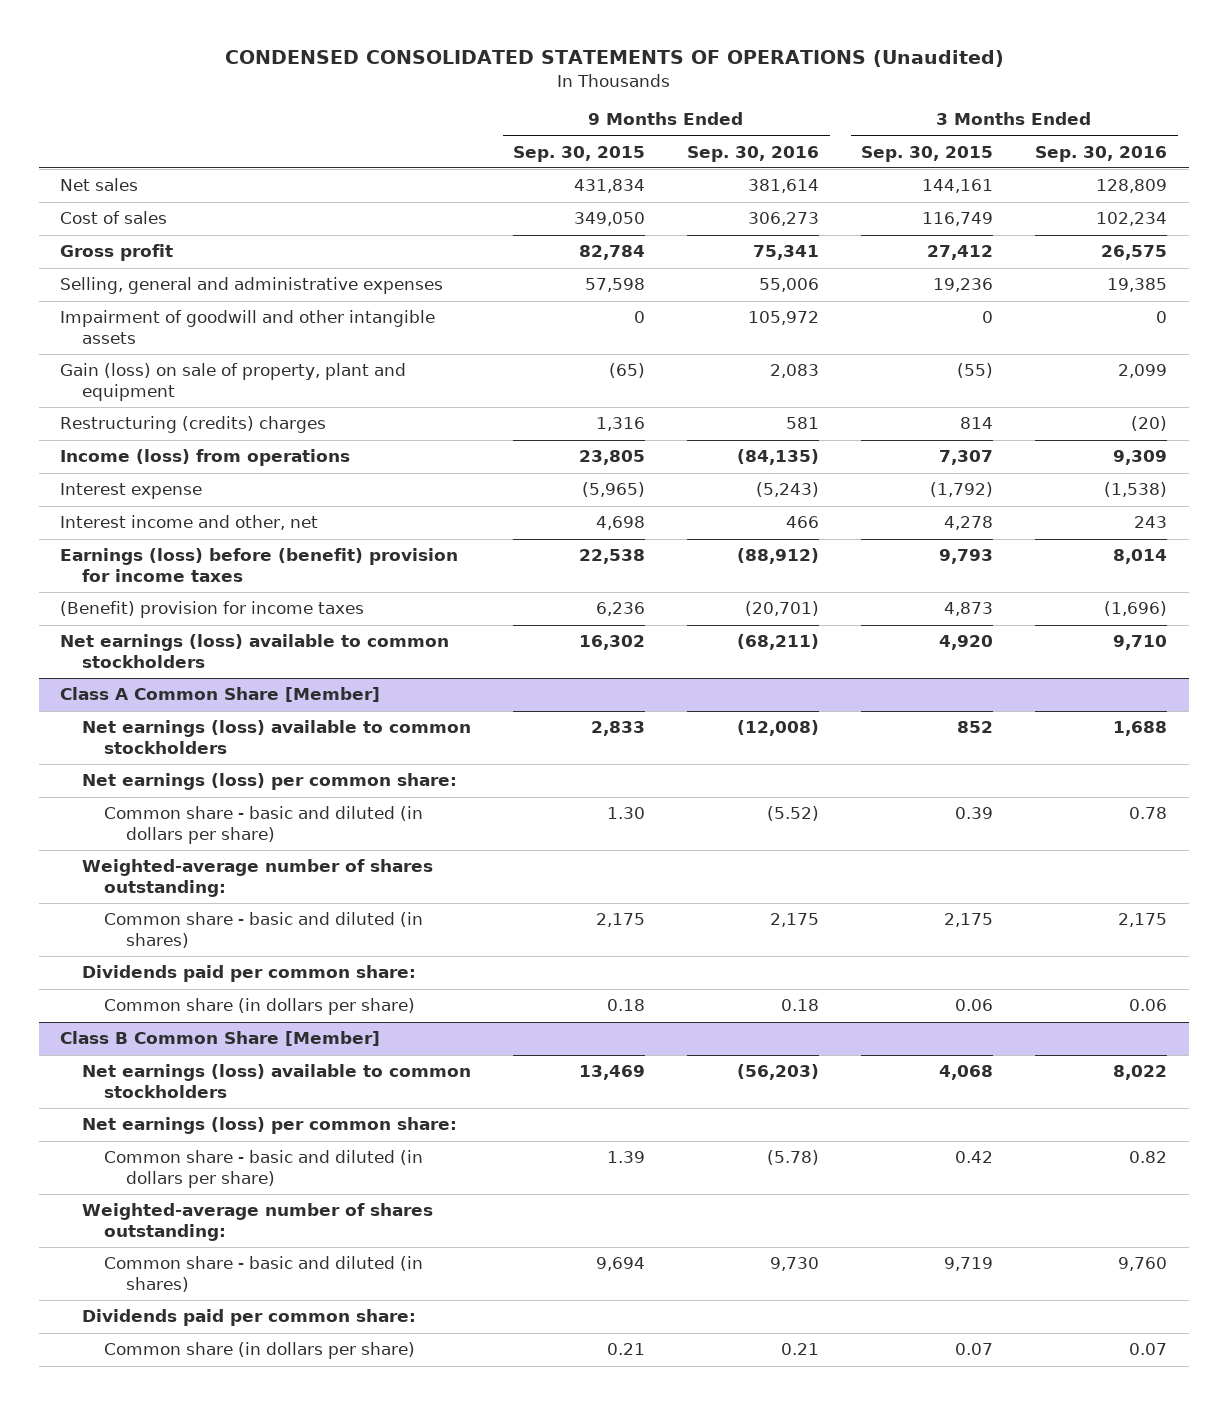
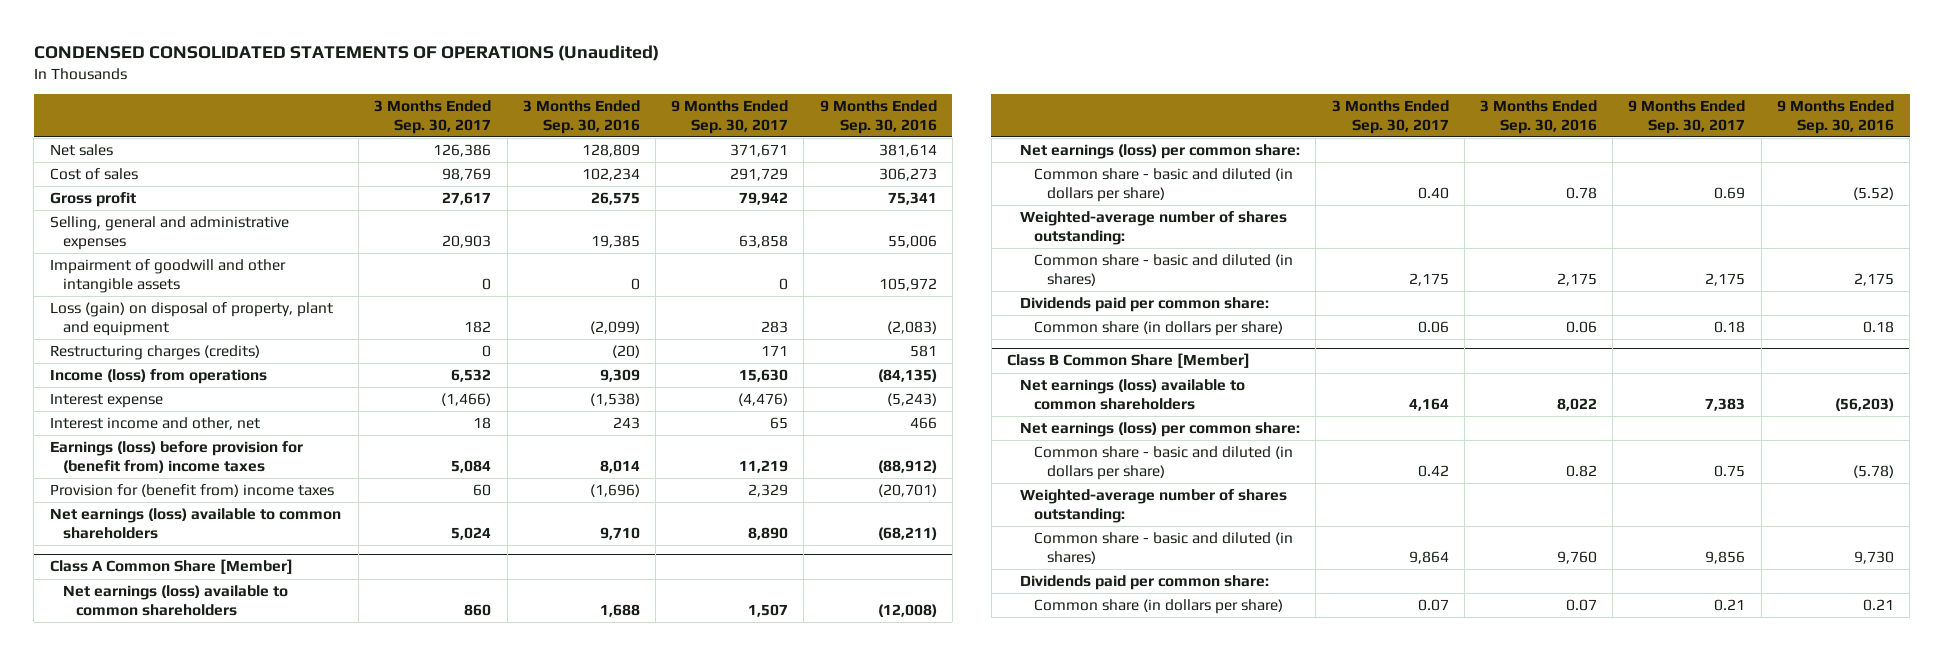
- | 9 Months Ended Sep. 30, 2015 | 9 Months Ended Sep. 30, 2016 | 3 Months Ended Sep. 30, 2015 | 3 Months Ended Sep. 30, 2016
+ | 3 Months Ended Sep. 30, 2017 | 3 Months Ended Sep. 30, 2016 | 9 Months Ended Sep. 30, 2017 | 9 Months Ended Sep. 30, 2016
- Gain (loss) on sale of property, plant and equipment | (65) | 2,083 | (55) | 2,099
- Restructuring (credits) charges | 1,316 | 581 | 814 | (20)
+ Loss (gain) on disposal of property, plant and equipment | 182 | (2,099) | 283 | (2,083)
+ Restructuring charges (credits) | 0 | (20) | 171 | 581
- Earnings (loss) before (benefit) provision for income taxes | 22,538 | (88,912) | 9,793 | 8,014
- (Benefit) provision for income taxes | 6,236 | (20,701) | 4,873 | (1,696)
- Net earnings (loss) available to common stockholders | 16,302 | (68,211) | 4,920 | 9,710
+ Earnings (loss) before provision for (benefit from) income taxes | 5,084 | 8,014 | 11,219 | (88,912)
+ Provision for (benefit from) income taxes | 60 | (1,696) | 2,329 | (20,701)
+ Net earnings (loss) available to common shareholders | 5,024 | 9,710 | 8,890 | (68,211)
@ Class A Common Share [Member]
- Net earnings (loss) available to common stockholders | 2,833 | (12,008) | 852 | 1,688
+ Net earnings (loss) available to common shareholders | 860 | 1,688 | 1,507 | (12,008)
@ Class B Common Share [Member]
- Net earnings (loss) available to common stockholders | 13,469 | (56,203) | 4,068 | 8,022
+ Net earnings (loss) available to common shareholders | 4,164 | 8,022 | 7,383 | (56,203)

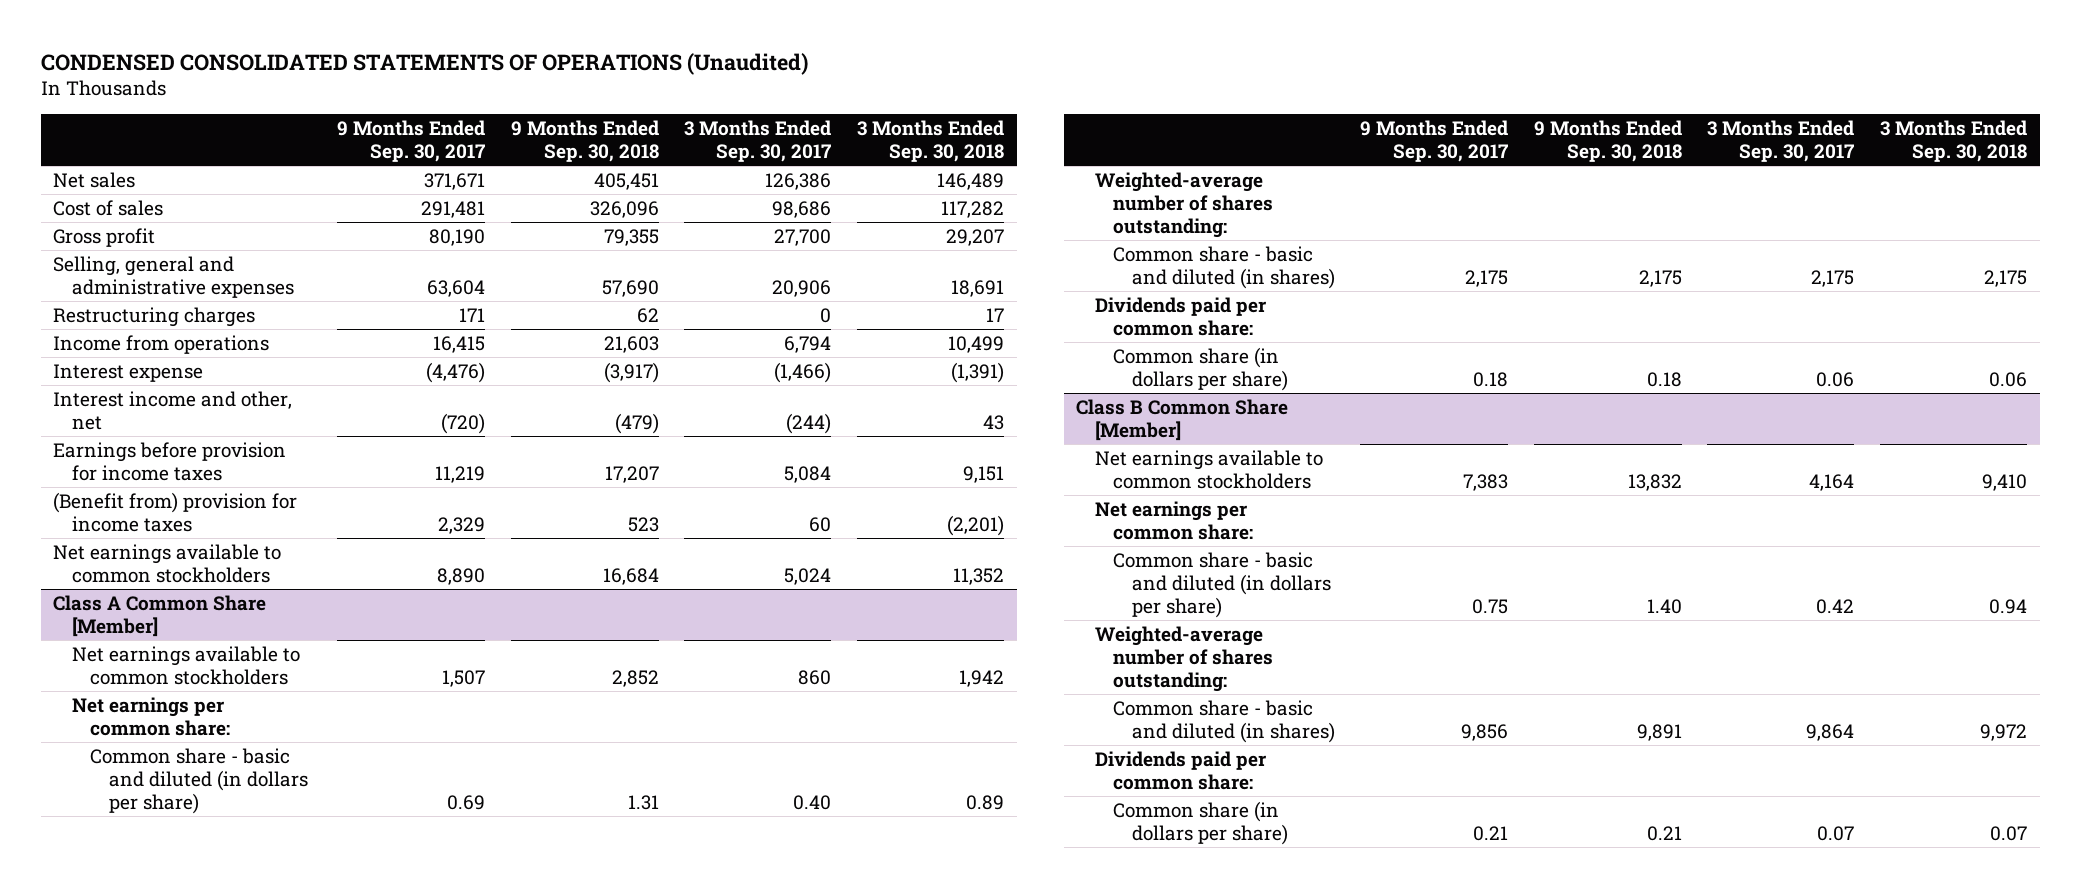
- | 3 Months Ended Sep. 30, 2017 | 3 Months Ended Sep. 30, 2016 | 9 Months Ended Sep. 30, 2017 | 9 Months Ended Sep. 30, 2016
+ | 9 Months Ended Sep. 30, 2017 | 9 Months Ended Sep. 30, 2018 | 3 Months Ended Sep. 30, 2017 | 3 Months Ended Sep. 30, 2018
- Cost of sales | 98,769 | 102,234 | 291,729 | 306,273
- Gross profit | 27,617 | 26,575 | 79,942 | 75,341
- Selling, general and administrative expenses | 20,903 | 19,385 | 63,858 | 55,006
- Impairment of goodwill and other intangible assets | 0 | 0 | 0 | 105,972
- Loss (gain) on disposal of property, plant and equipment | 182 | (2,099) | 283 | (2,083)
- Restructuring charges (credits) | 0 | (20) | 171 | 581
- Income (loss) from operations | 6,532 | 9,309 | 15,630 | (84,135)
+ Cost of sales | 291,481 | 326,096 | 98,686 | 117,282
+ Gross profit | 80,190 | 79,355 | 27,700 | 29,207
+ Selling, general and administrative expenses | 63,604 | 57,690 | 20,906 | 18,691
+ Restructuring charges | 171 | 62 | 0 | 17
+ Income from operations | 16,415 | 21,603 | 6,794 | 10,499
- Interest income and other, net | 18 | 243 | 65 | 466
- Earnings (loss) before provision for (benefit from) income taxes | 5,084 | 8,014 | 11,219 | (88,912)
- Provision for (benefit from) income taxes | 60 | (1,696) | 2,329 | (20,701)
- Net earnings (loss) available to common shareholders | 5,024 | 9,710 | 8,890 | (68,211)
+ Interest income and other, net | (720) | (479) | (244) | 43
+ Earnings before provision for income taxes | 11,219 | 17,207 | 5,084 | 9,151
+ (Benefit from) provision for income taxes | 2,329 | 523 | 60 | (2,201)
+ Net earnings available to common stockholders | 8,890 | 16,684 | 5,024 | 11,352
@ Class A Common Share [Member]
- Net earnings (loss) available to common shareholders | 860 | 1,688 | 1,507 | (12,008)
- Net earnings (loss) per common share:
+ Net earnings available to common stockholders | 1,507 | 2,852 | 860 | 1,942
+ Net earnings per common share:
@ Class B Common Share [Member]
- Net earnings (loss) available to common shareholders | 4,164 | 8,022 | 7,383 | (56,203)
- Net earnings (loss) per common share:
+ Net earnings available to common stockholders | 7,383 | 13,832 | 4,164 | 9,410
+ Net earnings per common share:

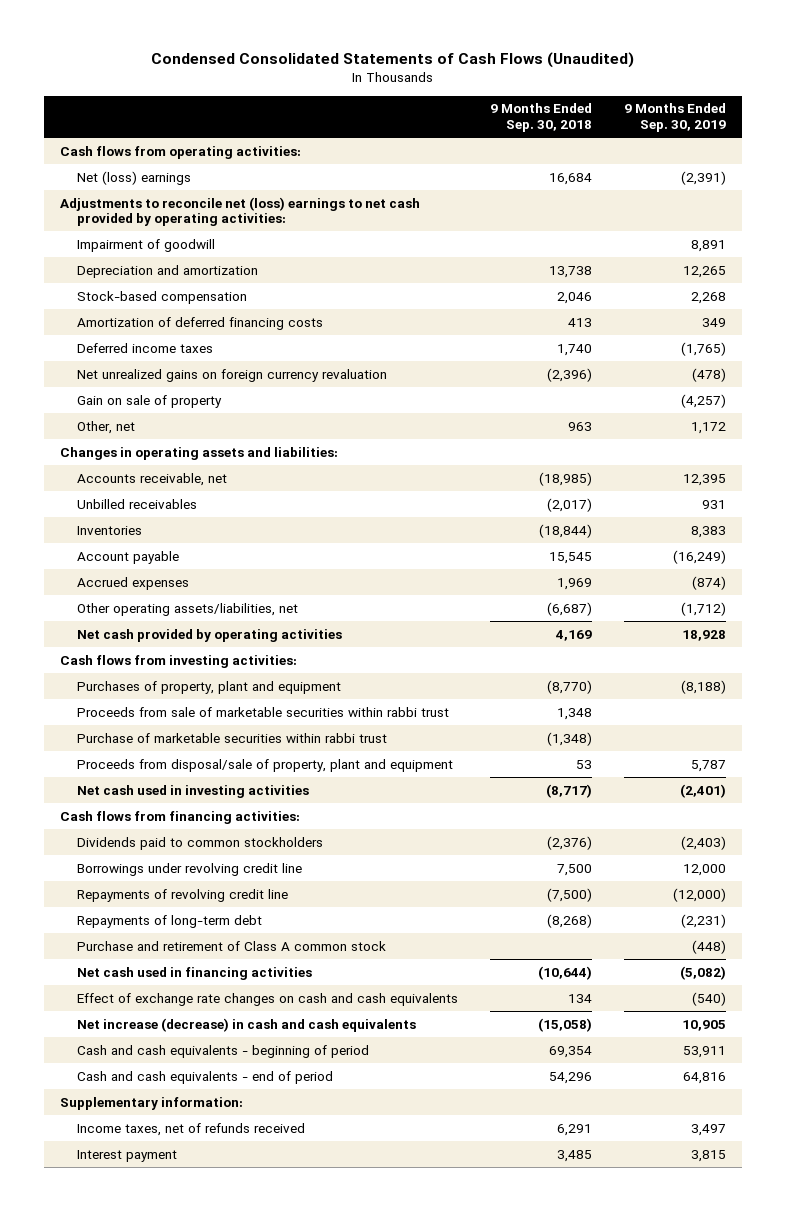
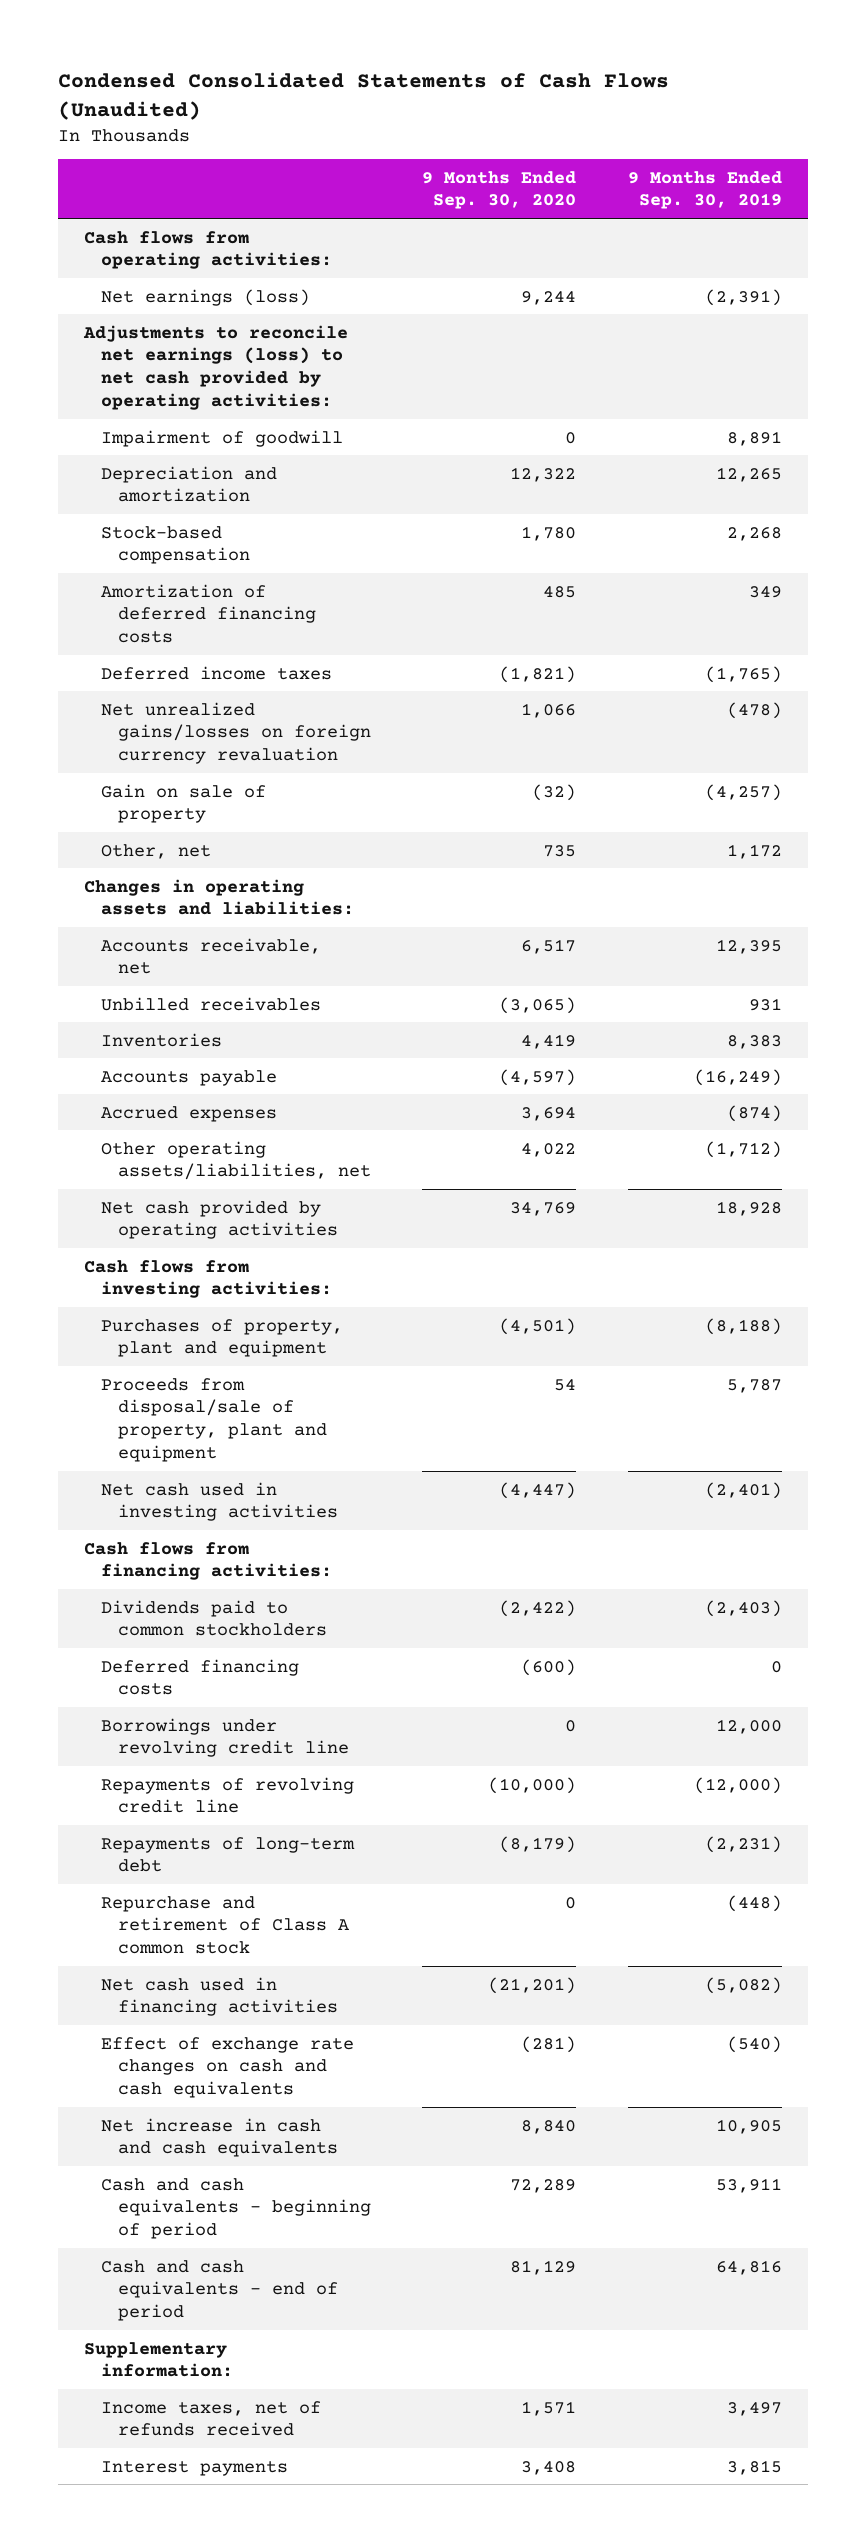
- | 9 Months Ended Sep. 30, 2018 | 9 Months Ended Sep. 30, 2019
+ | 9 Months Ended Sep. 30, 2020 | 9 Months Ended Sep. 30, 2019
- Net (loss) earnings | 16,684 | (2,391)
- Adjustments to reconcile net (loss) earnings to net cash provided by operating activities:
+ Net earnings (loss) | 9,244 | (2,391)
+ Adjustments to reconcile net earnings (loss) to net cash provided by operating activities:
- Net unrealized gains on foreign currency revaluation | (2,396) | (478)
+ Net unrealized gains/losses on foreign currency revaluation | 1,066 | (478)
- Account payable | 15,545 | (16,249)
+ Accounts payable | (4,597) | (16,249)
- Proceeds from sale of marketable securities within rabbi trust | 1,348 |
- Purchase of marketable securities within rabbi trust | (1,348) |
+ Deferred financing costs | (600) | 0
- Purchase and retirement of Class A common stock | | (448)
+ Repurchase and retirement of Class A common stock | 0 | (448)
- Net increase (decrease) in cash and cash equivalents | (15,058) | 10,905
+ Net increase in cash and cash equivalents | 8,840 | 10,905
- Interest payment | 3,485 | 3,815
+ Interest payments | 3,408 | 3,815

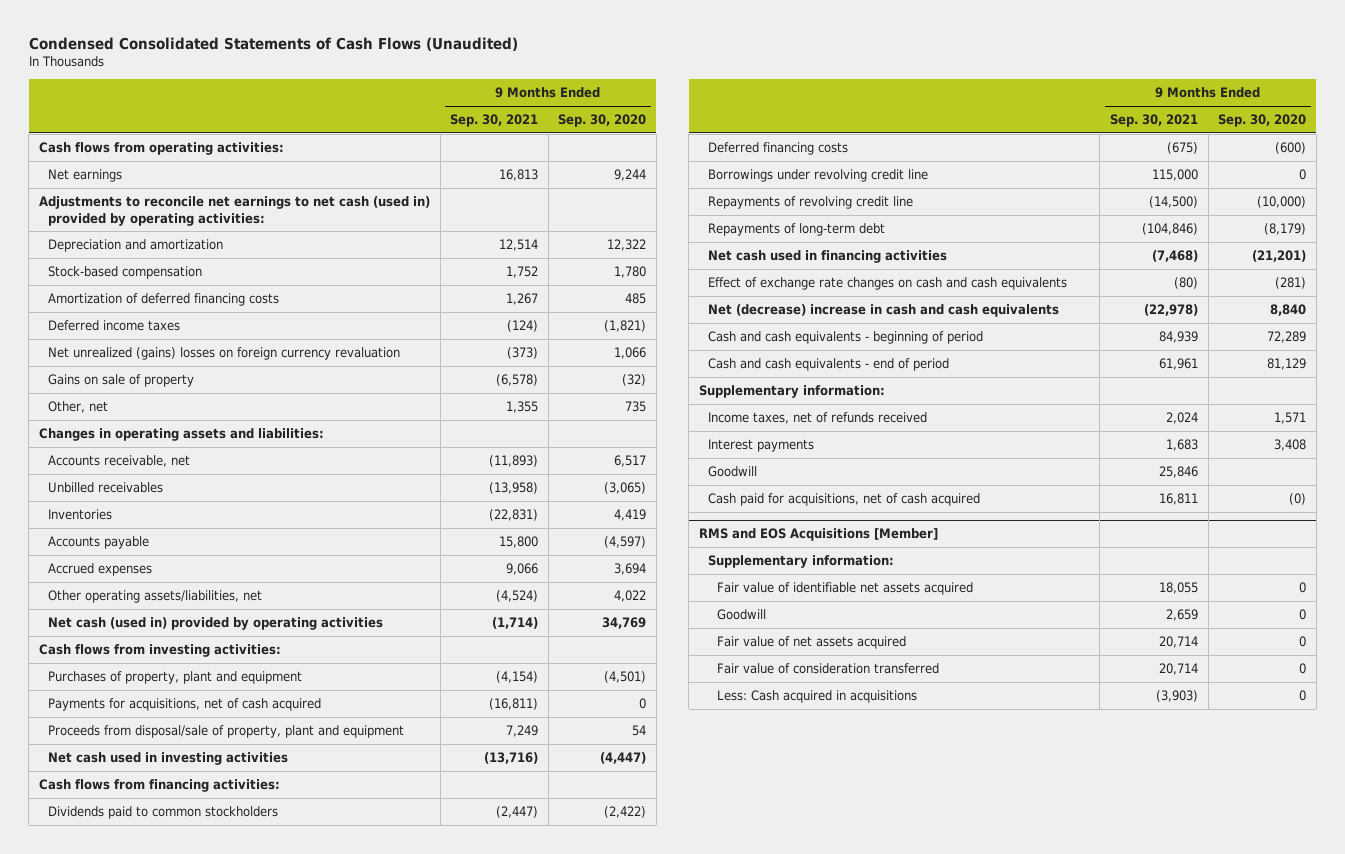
- | 9 Months Ended Sep. 30, 2020 | 9 Months Ended Sep. 30, 2019
+ | 9 Months Ended Sep. 30, 2021 | 9 Months Ended Sep. 30, 2020
- Net earnings (loss) | 9,244 | (2,391)
- Adjustments to reconcile net earnings (loss) to net cash provided by operating activities:
- Impairment of goodwill | 0 | 8,891
+ Net earnings | 16,813 | 9,244
+ Adjustments to reconcile net earnings to net cash (used in) provided by operating activities:
- Net unrealized gains/losses on foreign currency revaluation | 1,066 | (478)
- Gain on sale of property | (32) | (4,257)
+ Net unrealized (gains) losses on foreign currency revaluation | (373) | 1,066
+ Gains on sale of property | (6,578) | (32)
- Net cash provided by operating activities | 34,769 | 18,928
+ Net cash (used in) provided by operating activities | (1,714) | 34,769
+ Payments for acquisitions, net of cash acquired | (16,811) | 0
- Repurchase and retirement of Class A common stock | 0 | (448)
- Net increase in cash and cash equivalents | 8,840 | 10,905
+ Net (decrease) increase in cash and cash equivalents | (22,978) | 8,840
+ Goodwill | 25,846 |
+ Cash paid for acquisitions, net of cash acquired | 16,811 | (0)
+ RMS and EOS Acquisitions [Member]
+ Supplementary information:
+ Fair value of identifiable net assets acquired | 18,055 | 0
+ Goodwill | 2,659 | 0
+ Fair value of net assets acquired | 20,714 | 0
+ Fair value of consideration transferred | 20,714 | 0
+ Less: Cash acquired in acquisitions | (3,903) | 0

